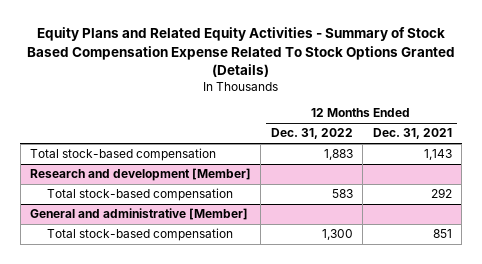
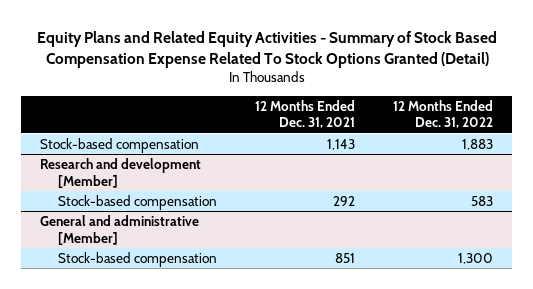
- Equity Plans and Related Equity Activities - Summary of Stock Based Compensation Expense Related To Stock Options Granted (Details)
+ Equity Plans and Related Equity Activities - Summary of Stock Based Compensation Expense Related To Stock Options Granted (Detail)
- | 12 Months Ended Dec. 31, 2022 | 12 Months Ended Dec. 31, 2021
+ | 12 Months Ended Dec. 31, 2021 | 12 Months Ended Dec. 31, 2022
- Total stock-based compensation | 1,883 | 1,143
+ Stock-based compensation | 1,143 | 1,883
@ Research and development [Member]
- Total stock-based compensation | 583 | 292
+ Stock-based compensation | 292 | 583
@ General and administrative [Member]
- Total stock-based compensation | 1,300 | 851
+ Stock-based compensation | 851 | 1,300

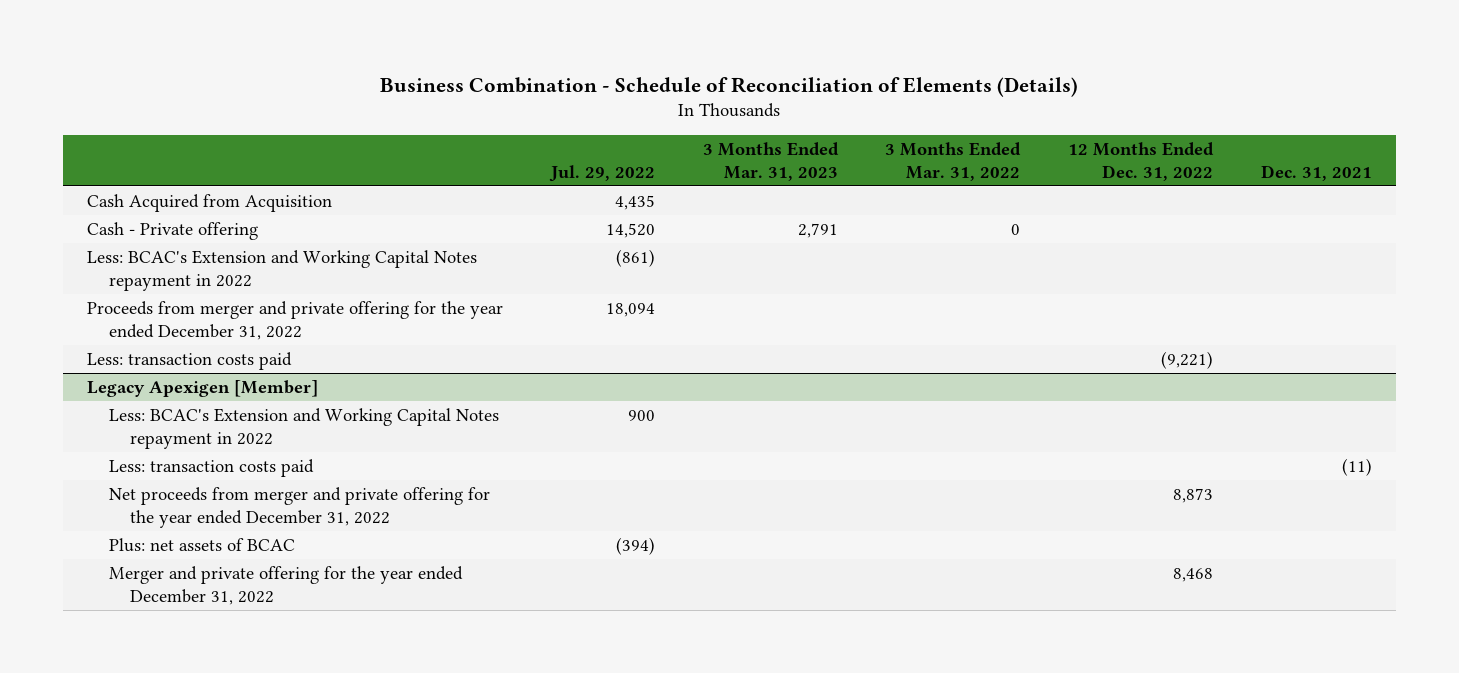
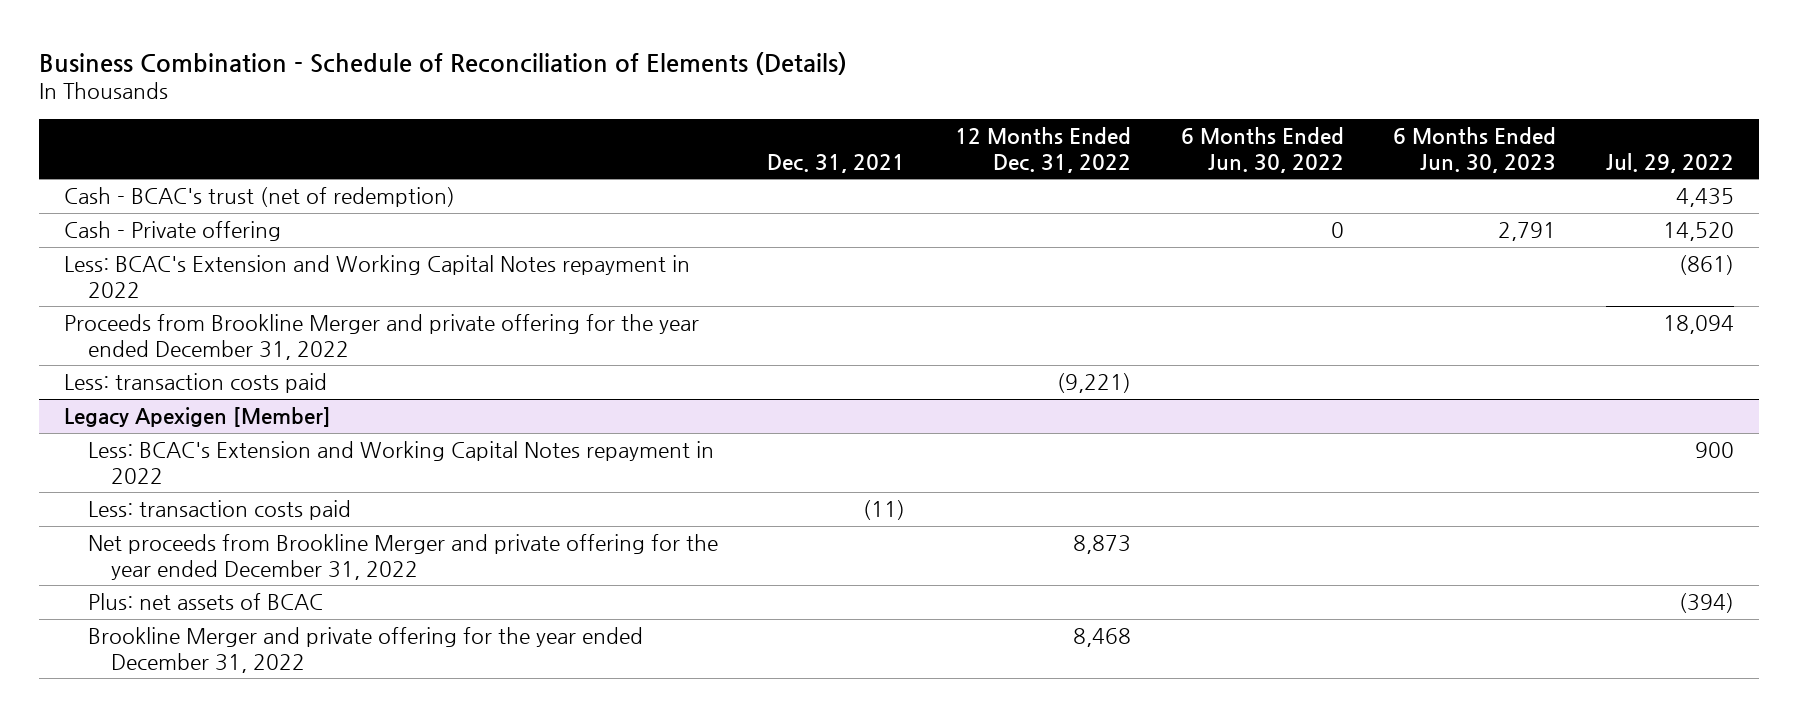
- | Jul. 29, 2022 | 3 Months Ended Mar. 31, 2023 | 3 Months Ended Mar. 31, 2022 | 12 Months Ended Dec. 31, 2022 | Dec. 31, 2021
+ | Dec. 31, 2021 | 12 Months Ended Dec. 31, 2022 | 6 Months Ended Jun. 30, 2022 | 6 Months Ended Jun. 30, 2023 | Jul. 29, 2022
- Cash Acquired from Acquisition | 4,435 | | | |
+ Cash - BCAC's trust (net of redemption) | | | | | 4,435
- Proceeds from merger and private offering for the year ended December 31, 2022 | 18,094 | | | |
+ Proceeds from Brookline Merger and private offering for the year ended December 31, 2022 | | | | | 18,094
@ Legacy Apexigen [Member]
- Net proceeds from merger and private offering for the year ended December 31, 2022 | | | | 8,873 |
+ Net proceeds from Brookline Merger and private offering for the year ended December 31, 2022 | | 8,873 | | |
- Merger and private offering for the year ended December 31, 2022 | | | | 8,468 |
+ Brookline Merger and private offering for the year ended December 31, 2022 | | 8,468 | | |

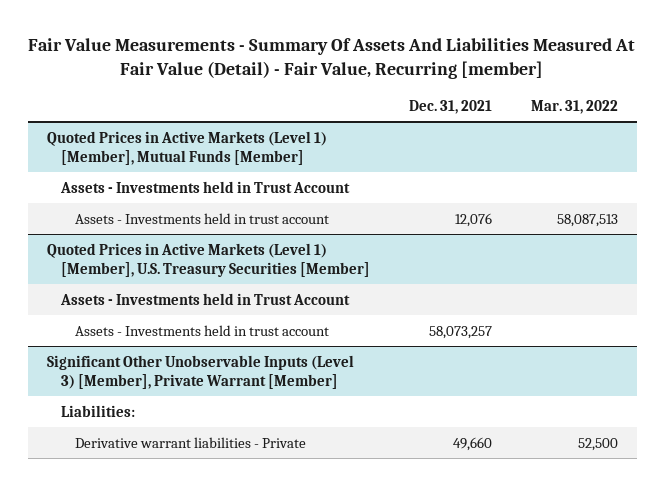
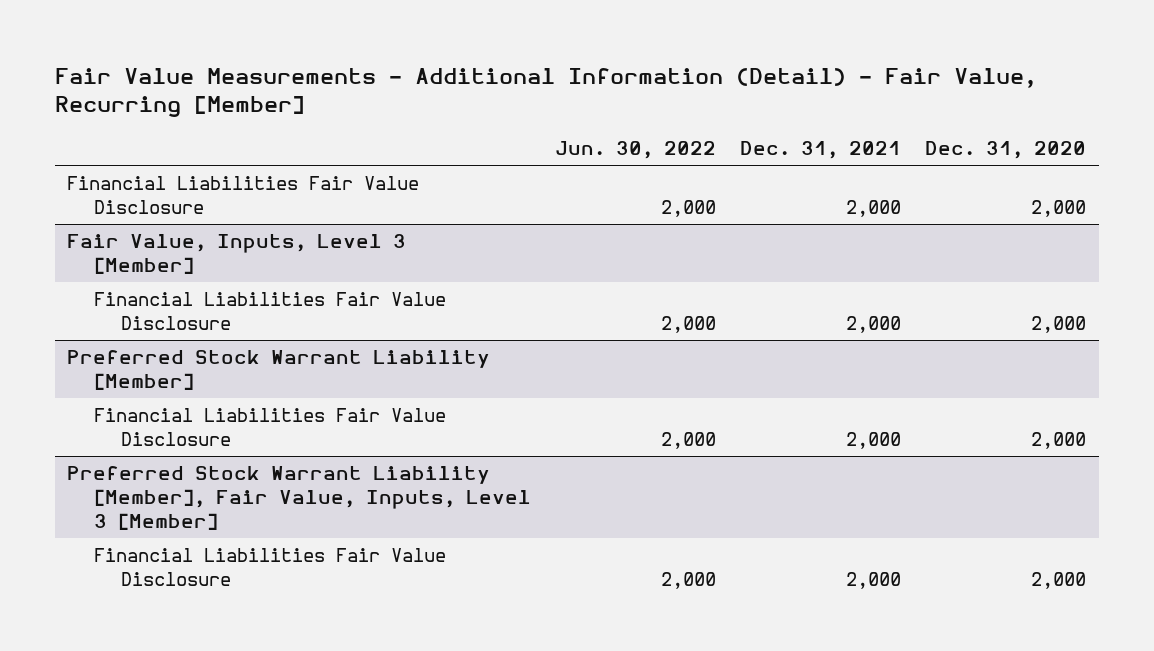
- Fair Value Measurements - Summary Of Assets And Liabilities Measured At Fair Value (Detail) - Fair Value, Recurring [member]
+ Fair Value Measurements - Additional Information (Detail) - Fair Value, Recurring [Member]
- | Dec. 31, 2021 | Mar. 31, 2022
+ | Jun. 30, 2022 | Dec. 31, 2021 | Dec. 31, 2020
- Quoted Prices in Active Markets (Level 1) [Member], Mutual Funds [Member]
- Assets - Investments held in Trust Account
- Assets - Investments held in trust account | 12,076 | 58,087,513
- Quoted Prices in Active Markets (Level 1) [Member], U.S. Treasury Securities [Member]
- Assets - Investments held in Trust Account
- Assets - Investments held in trust account | 58,073,257 |
- Significant Other Unobservable Inputs (Level 3) [Member], Private Warrant [Member]
- Liabilities:
- Derivative warrant liabilities - Private | 49,660 | 52,500
+ Financial Liabilities Fair Value Disclosure | 2,000 | 2,000 | 2,000
+ Fair Value, Inputs, Level 3 [Member]
+ Financial Liabilities Fair Value Disclosure | 2,000 | 2,000 | 2,000
+ Preferred Stock Warrant Liability [Member]
+ Financial Liabilities Fair Value Disclosure | 2,000 | 2,000 | 2,000
+ Preferred Stock Warrant Liability [Member], Fair Value, Inputs, Level 3 [Member]
+ Financial Liabilities Fair Value Disclosure | 2,000 | 2,000 | 2,000

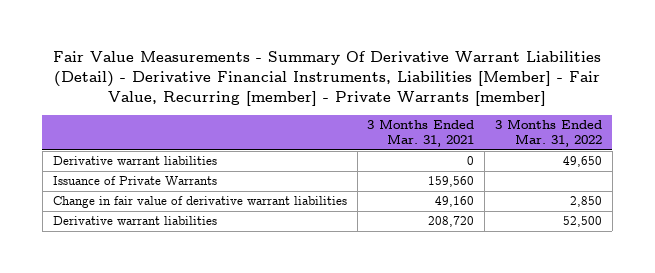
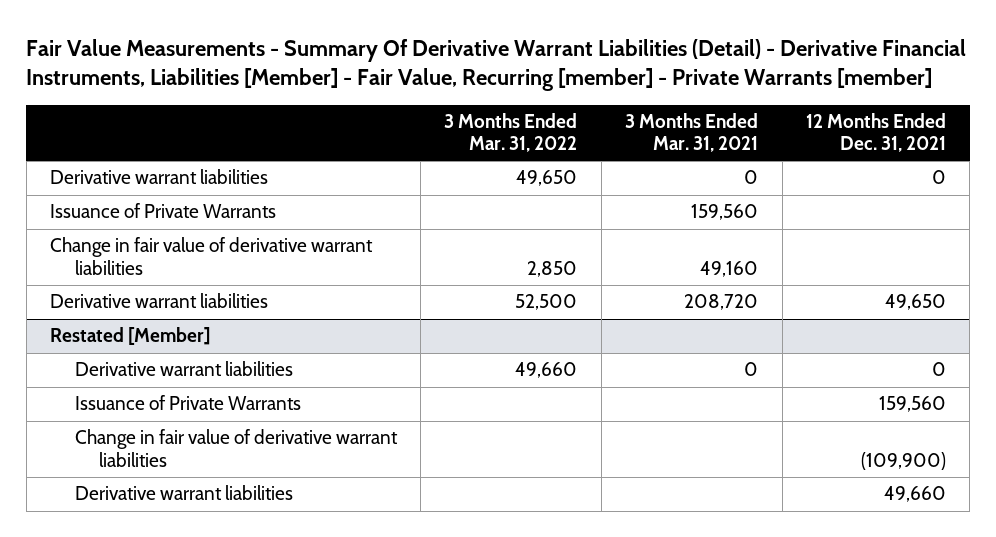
- | 3 Months Ended Mar. 31, 2021 | 3 Months Ended Mar. 31, 2022
+ | 3 Months Ended Mar. 31, 2022 | 3 Months Ended Mar. 31, 2021 | 12 Months Ended Dec. 31, 2021
+ Restated [Member]
+ Derivative warrant liabilities | 49,660 | 0 | 0
+ Issuance of Private Warrants | | | 159,560
+ Change in fair value of derivative warrant liabilities | | | (109,900)
+ Derivative warrant liabilities | | | 49,660

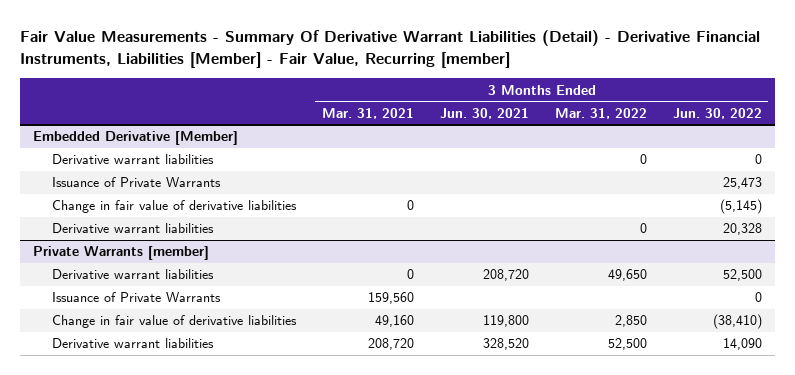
- Fair Value Measurements - Summary Of Derivative Warrant Liabilities (Detail) - Derivative Financial Instruments, Liabilities [Member] - Fair Value, Recurring [member] - Private Warrants [member]
+ Fair Value Measurements - Summary Of Derivative Warrant Liabilities (Detail) - Derivative Financial Instruments, Liabilities [Member] - Fair Value, Recurring [member]
- | 3 Months Ended Mar. 31, 2022 | 3 Months Ended Mar. 31, 2021 | 12 Months Ended Dec. 31, 2021
+ | 3 Months Ended Mar. 31, 2021 | 3 Months Ended Jun. 30, 2021 | 3 Months Ended Mar. 31, 2022 | 3 Months Ended Jun. 30, 2022
+ Embedded Derivative [Member]
+ Derivative warrant liabilities | | | 0 | 0
+ Issuance of Private Warrants | | | | 25,473
+ Change in fair value of derivative liabilities | 0 | | | (5,145)
+ Derivative warrant liabilities | | | 0 | 20,328
+ Private Warrants [member]
- Change in fair value of derivative warrant liabilities | 2,850 | 49,160 |
+ Change in fair value of derivative liabilities | 49,160 | 119,800 | 2,850 | (38,410)
- Restated [Member]
- Derivative warrant liabilities | 49,660 | 0 | 0
- Issuance of Private Warrants | | | 159,560
- Change in fair value of derivative warrant liabilities | | | (109,900)
- Derivative warrant liabilities | | | 49,660

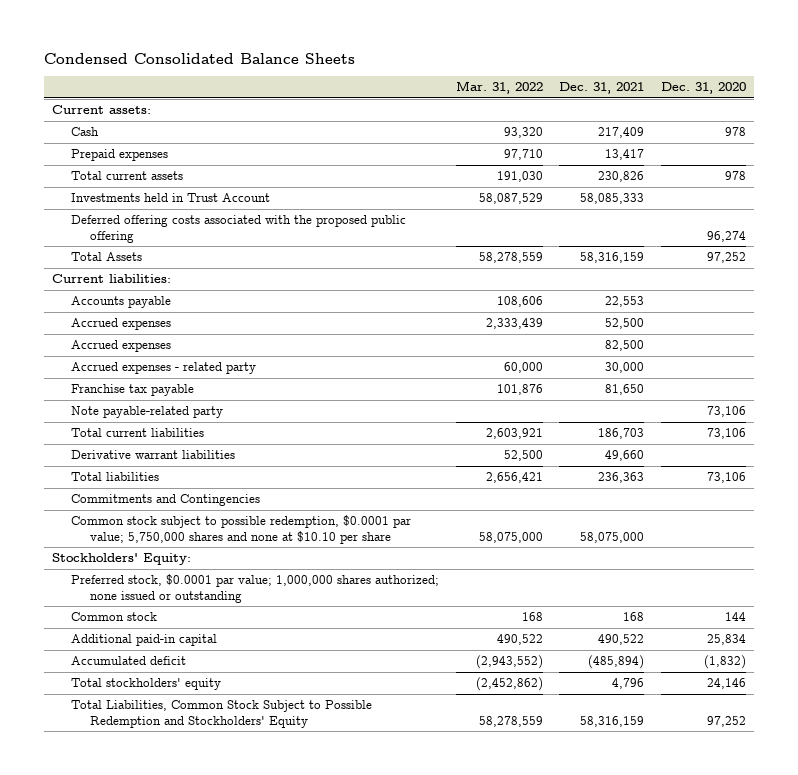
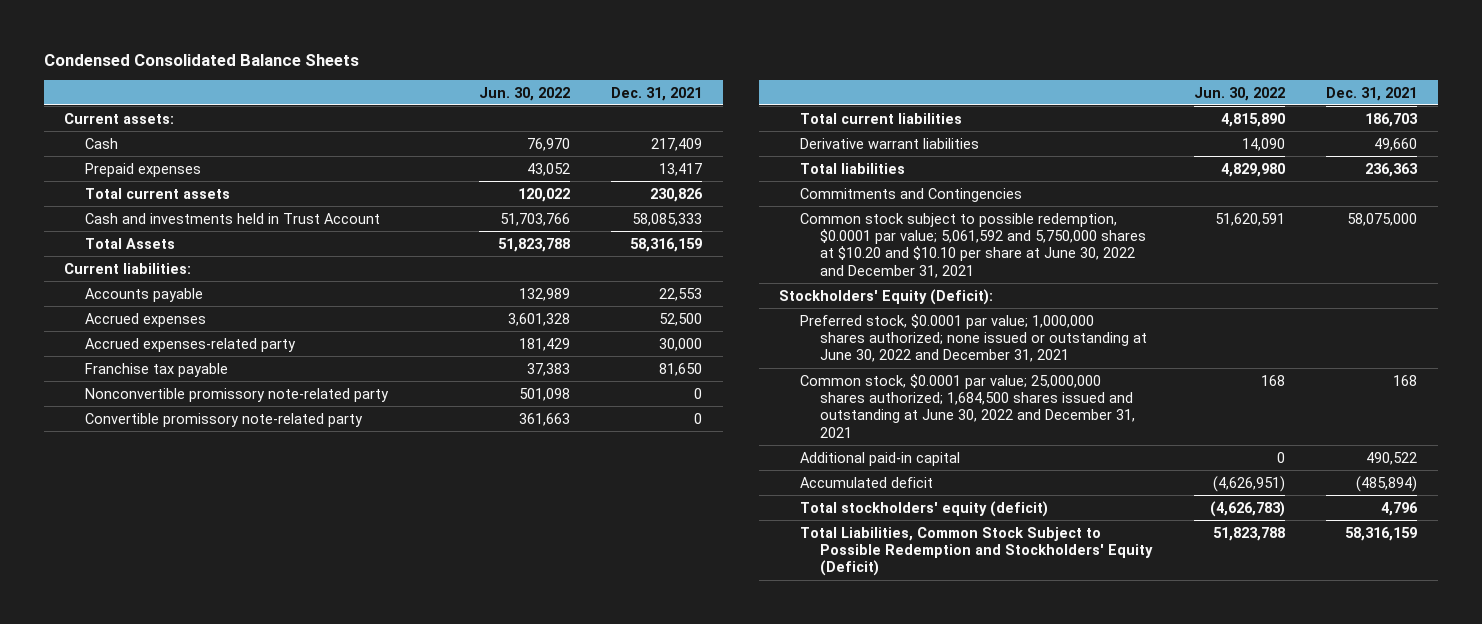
- | Mar. 31, 2022 | Dec. 31, 2021 | Dec. 31, 2020
+ | Jun. 30, 2022 | Dec. 31, 2021
- Investments held in Trust Account | 58,087,529 | 58,085,333 |
- Deferred offering costs associated with the proposed public offering | | | 96,274
+ Cash and investments held in Trust Account | 51,703,766 | 58,085,333
- Accrued expenses | | 82,500 |
- Accrued expenses - related party | 60,000 | 30,000 |
+ Accrued expenses-related party | 181,429 | 30,000
- Note payable-related party | | | 73,106
+ Nonconvertible promissory note-related party | 501,098 | 0
+ Convertible promissory note-related party | 361,663 | 0
- Common stock subject to possible redemption, $0.0001 par value; 5,750,000 shares and none at $10.10 per share | 58,075,000 | 58,075,000 |
- Stockholders' Equity:
- Preferred stock, $0.0001 par value; 1,000,000 shares authorized; none issued or outstanding
- Common stock | 168 | 168 | 144
+ Common stock subject to possible redemption, $0.0001 par value; 5,061,592 and 5,750,000 shares at $10.20 and $10.10 per share at June 30, 2022 and December 31, 2021 | 51,620,591 | 58,075,000
+ Stockholders' Equity (Deficit):
+ Preferred stock, $0.0001 par value; 1,000,000 shares authorized; none issued or outstanding at June 30, 2022 and December 31, 2021
+ Common stock, $0.0001 par value; 25,000,000 shares authorized; 1,684,500 shares issued and outstanding at June 30, 2022 and December 31, 2021 | 168 | 168
- Total stockholders' equity | (2,452,862) | 4,796 | 24,146
- Total Liabilities, Common Stock Subject to Possible Redemption and Stockholders' Equity | 58,278,559 | 58,316,159 | 97,252
+ Total stockholders' equity (deficit) | (4,626,783) | 4,796
+ Total Liabilities, Common Stock Subject to Possible Redemption and Stockholders' Equity (Deficit) | 51,823,788 | 58,316,159

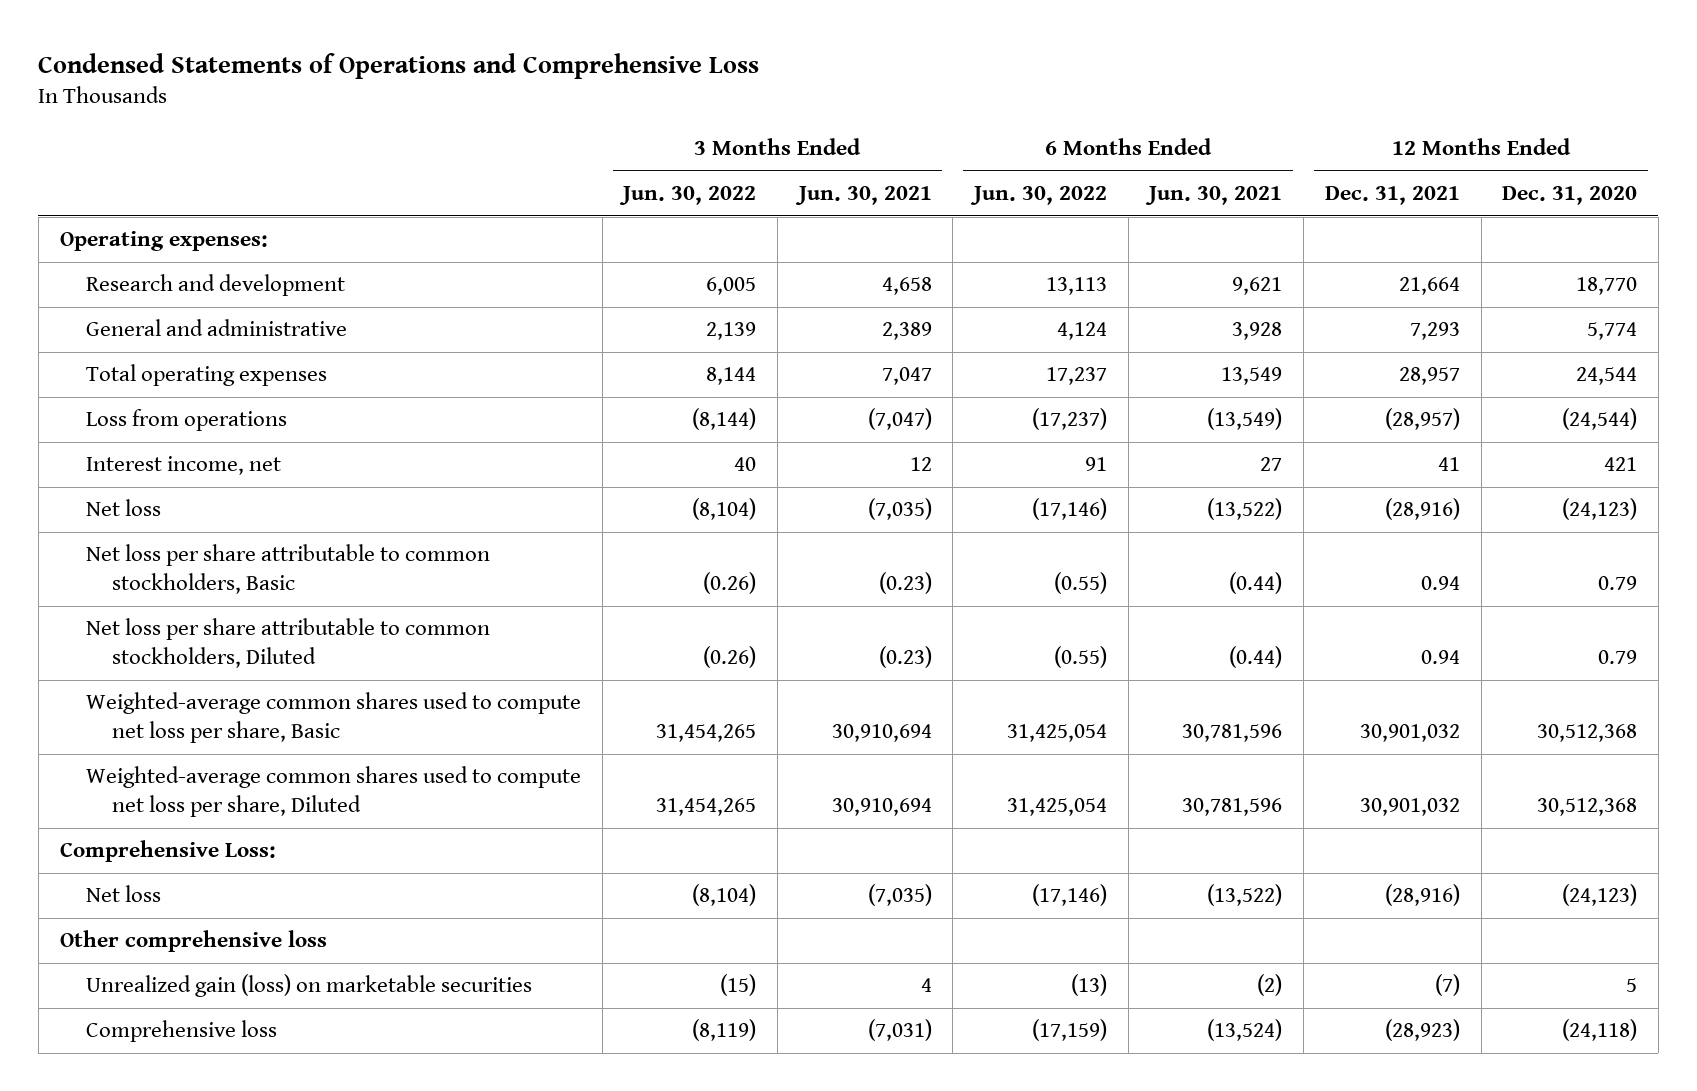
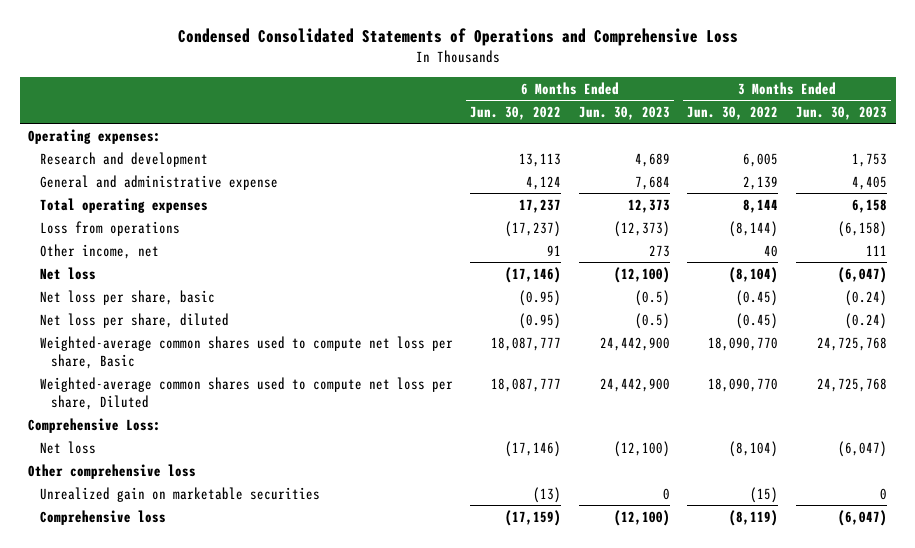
- Condensed Statements of Operations and Comprehensive Loss
+ Condensed Consolidated Statements of Operations and Comprehensive Loss
- | 3 Months Ended Jun. 30, 2022 | 3 Months Ended Jun. 30, 2021 | 6 Months Ended Jun. 30, 2022 | 6 Months Ended Jun. 30, 2021 | 12 Months Ended Dec. 31, 2021 | 12 Months Ended Dec. 31, 2020
+ | 6 Months Ended Jun. 30, 2022 | 6 Months Ended Jun. 30, 2023 | 3 Months Ended Jun. 30, 2022 | 3 Months Ended Jun. 30, 2023
- General and administrative | 2,139 | 2,389 | 4,124 | 3,928 | 7,293 | 5,774
+ General and administrative expense | 4,124 | 7,684 | 2,139 | 4,405
- Interest income, net | 40 | 12 | 91 | 27 | 41 | 421
+ Other income, net | 91 | 273 | 40 | 111
- Net loss per share attributable to common stockholders, Basic | (0.26) | (0.23) | (0.55) | (0.44) | 0.94 | 0.79
- Net loss per share attributable to common stockholders, Diluted | (0.26) | (0.23) | (0.55) | (0.44) | 0.94 | 0.79
- Weighted-average common shares used to compute net loss per share, Basic | 31,454,265 | 30,910,694 | 31,425,054 | 30,781,596 | 30,901,032 | 30,512,368
- Weighted-average common shares used to compute net loss per share, Diluted | 31,454,265 | 30,910,694 | 31,425,054 | 30,781,596 | 30,901,032 | 30,512,368
+ Net loss per share, basic | (0.95) | (0.5) | (0.45) | (0.24)
+ Net loss per share, diluted | (0.95) | (0.5) | (0.45) | (0.24)
+ Weighted-average common shares used to compute net loss per share, Basic | 18,087,777 | 24,442,900 | 18,090,770 | 24,725,768
+ Weighted-average common shares used to compute net loss per share, Diluted | 18,087,777 | 24,442,900 | 18,090,770 | 24,725,768
- Unrealized gain (loss) on marketable securities | (15) | 4 | (13) | (2) | (7) | 5
+ Unrealized gain on marketable securities | (13) | 0 | (15) | 0

